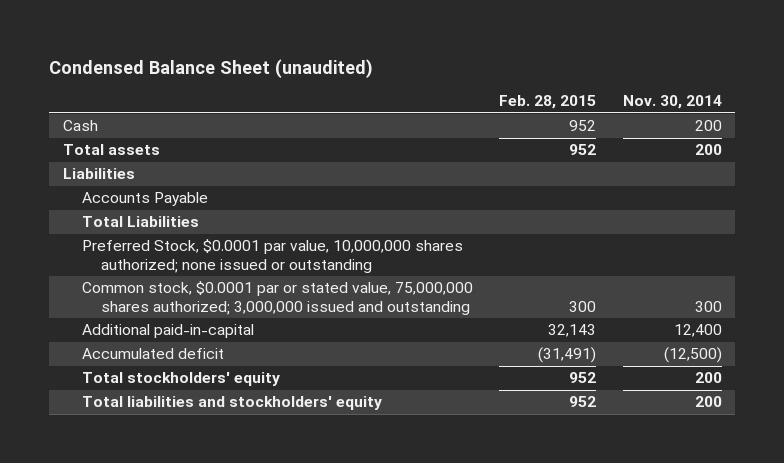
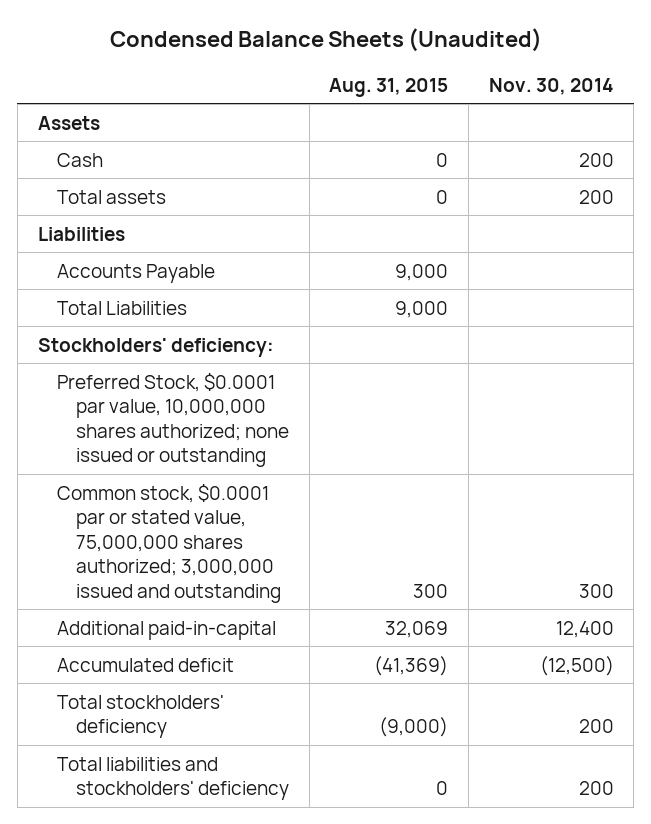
- Condensed Balance Sheet (unaudited)
+ Condensed Balance Sheets (Unaudited)
- | Feb. 28, 2015 | Nov. 30, 2014
+ | Aug. 31, 2015 | Nov. 30, 2014
+ Assets
+ Stockholders' deficiency:
- Total stockholders' equity | 952 | 200
- Total liabilities and stockholders' equity | 952 | 200
+ Total stockholders' deficiency | (9,000) | 200
+ Total liabilities and stockholders' deficiency | 0 | 200

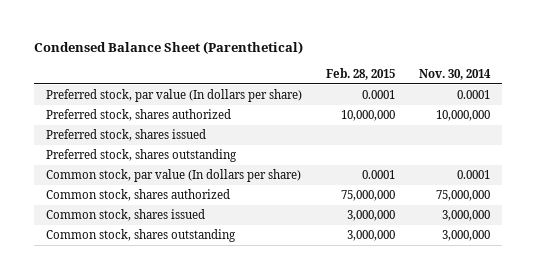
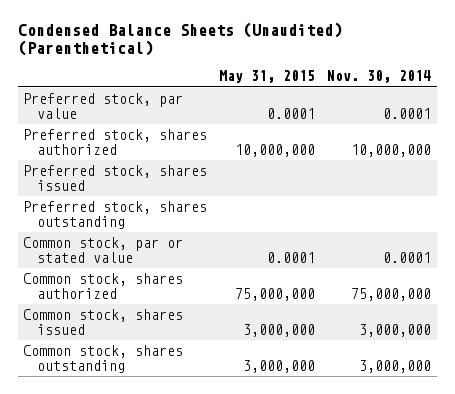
- Condensed Balance Sheet (Parenthetical)
+ Condensed Balance Sheets (Unaudited) (Parenthetical)
- | Feb. 28, 2015 | Nov. 30, 2014
+ | May 31, 2015 | Nov. 30, 2014
- Preferred stock, par value (In dollars per share) | 0.0001 | 0.0001
+ Preferred stock, par value | 0.0001 | 0.0001
- Common stock, par value (In dollars per share) | 0.0001 | 0.0001
+ Common stock, par or stated value | 0.0001 | 0.0001

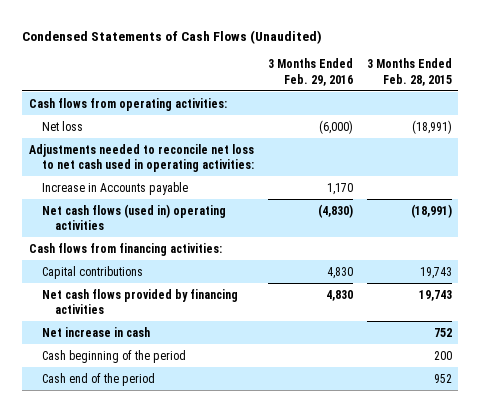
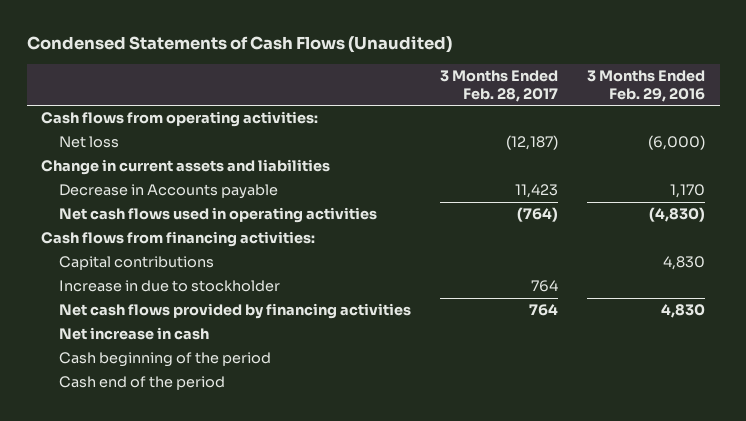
- | 3 Months Ended Feb. 29, 2016 | 3 Months Ended Feb. 28, 2015
+ | 3 Months Ended Feb. 28, 2017 | 3 Months Ended Feb. 29, 2016
- Adjustments needed to reconcile net loss to net cash used in operating activities:
- Increase in Accounts payable | 1,170 |
- Net cash flows (used in) operating activities | (4,830) | (18,991)
+ Change in current assets and liabilities
+ Decrease in Accounts payable | 11,423 | 1,170
+ Net cash flows used in operating activities | (764) | (4,830)
+ Increase in due to stockholder | 764 |

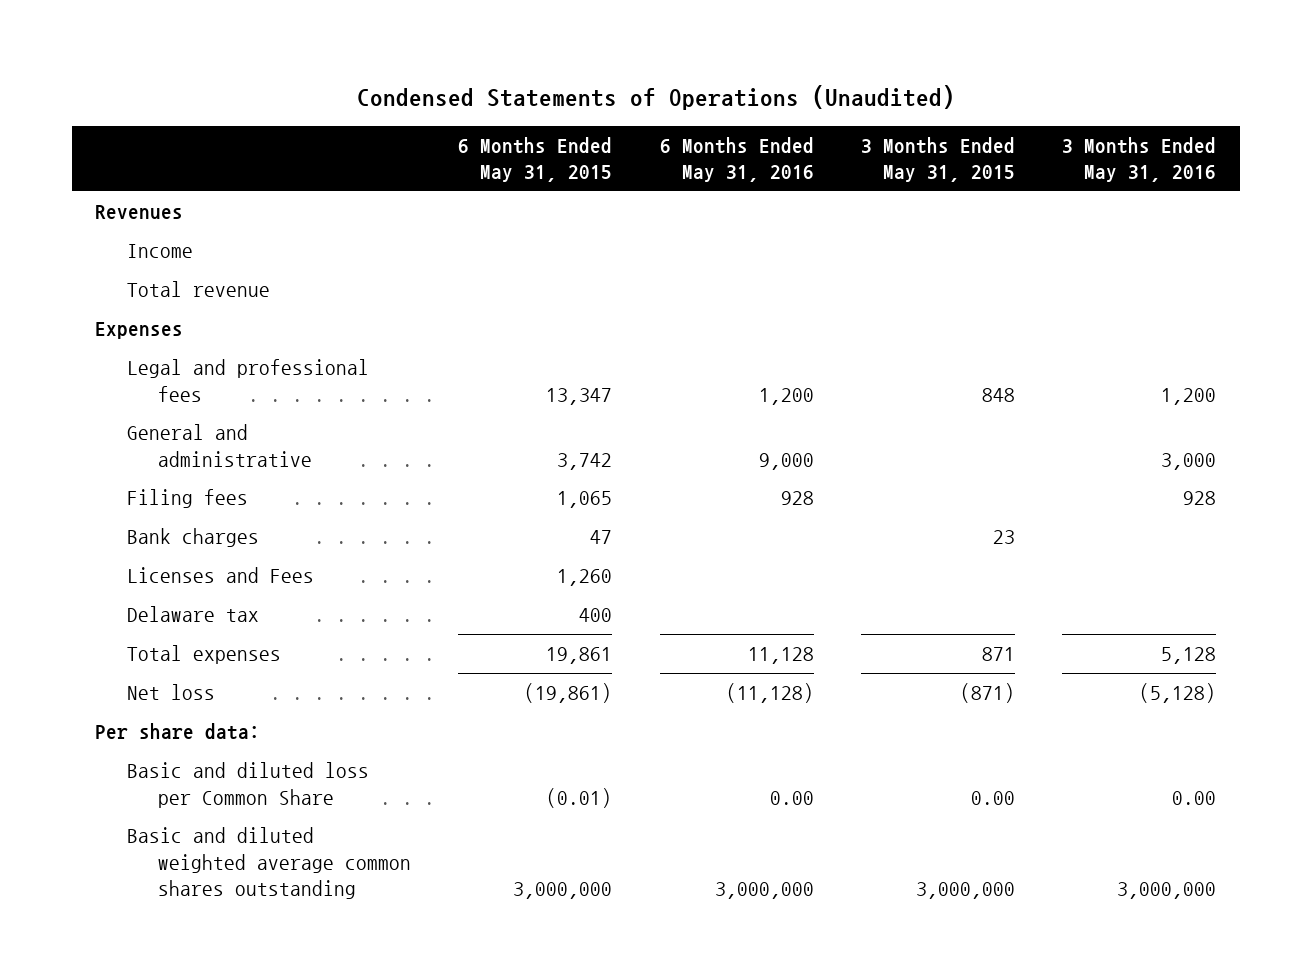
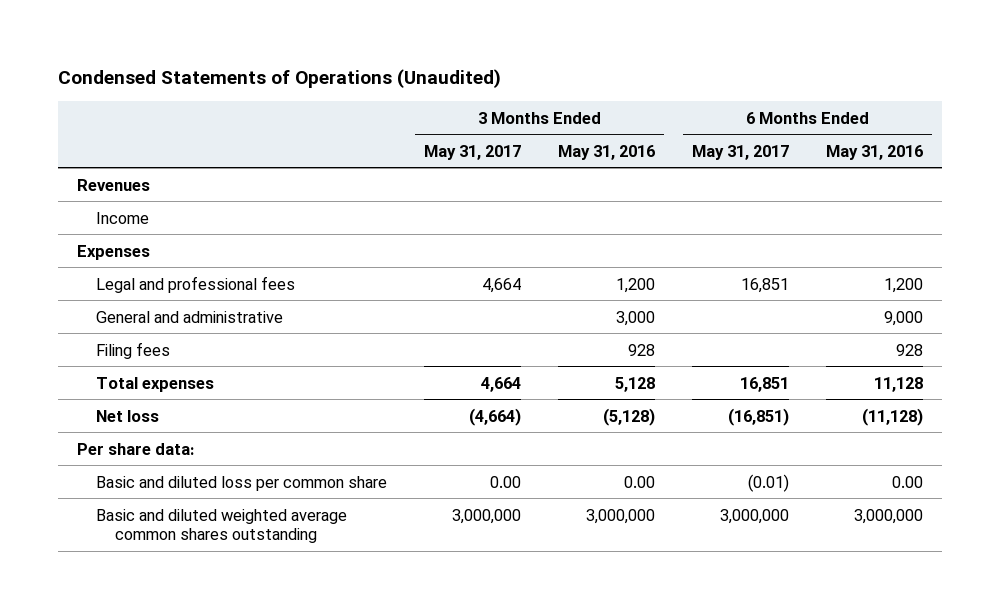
- | 6 Months Ended May 31, 2015 | 6 Months Ended May 31, 2016 | 3 Months Ended May 31, 2015 | 3 Months Ended May 31, 2016
+ | 3 Months Ended May 31, 2017 | 3 Months Ended May 31, 2016 | 6 Months Ended May 31, 2017 | 6 Months Ended May 31, 2016
- Total revenue
- Bank charges | 47 | | 23 |
- Licenses and Fees | 1,260 | | |
- Delaware tax | 400 | | |
- Basic and diluted loss per Common Share | (0.01) | 0.00 | 0.00 | 0.00
+ Basic and diluted loss per common share | 0.00 | 0.00 | (0.01) | 0.00

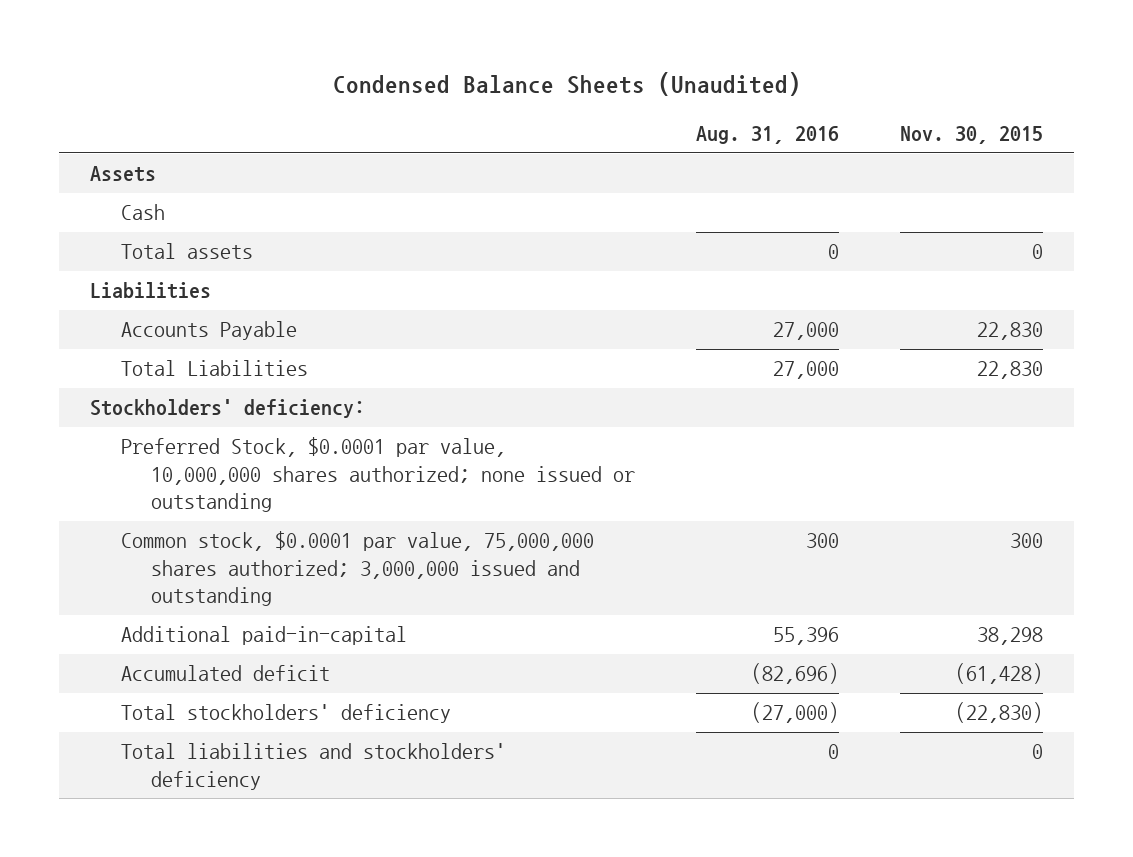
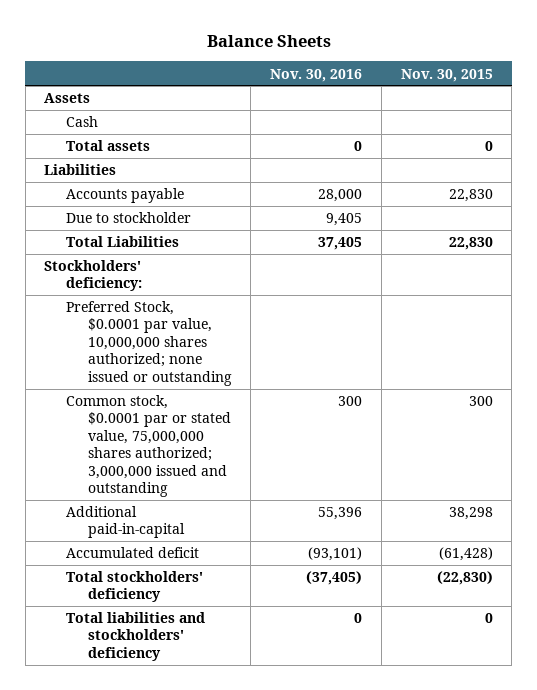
- Condensed Balance Sheets (Unaudited)
+ Balance Sheets
- | Aug. 31, 2016 | Nov. 30, 2015
+ | Nov. 30, 2016 | Nov. 30, 2015
- Accounts Payable | 27,000 | 22,830
+ Accounts payable | 28,000 | 22,830
+ Due to stockholder | 9,405 |
- Common stock, $0.0001 par value, 75,000,000 shares authorized; 3,000,000 issued and outstanding | 300 | 300
+ Common stock, $0.0001 par or stated value, 75,000,000 shares authorized; 3,000,000 issued and outstanding | 300 | 300

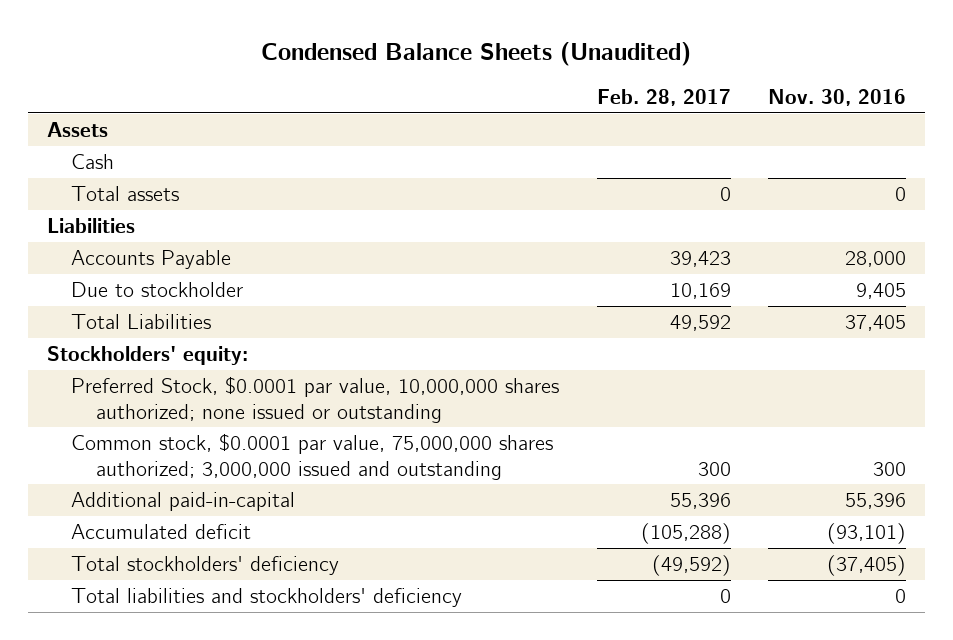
- Balance Sheets
+ Condensed Balance Sheets (Unaudited)
- | Nov. 30, 2016 | Nov. 30, 2015
+ | Feb. 28, 2017 | Nov. 30, 2016
- Accounts payable | 28,000 | 22,830
+ Accounts Payable | 39,423 | 28,000
- Stockholders' deficiency:
+ Stockholders' equity:
- Common stock, $0.0001 par or stated value, 75,000,000 shares authorized; 3,000,000 issued and outstanding | 300 | 300
+ Common stock, $0.0001 par value, 75,000,000 shares authorized; 3,000,000 issued and outstanding | 300 | 300

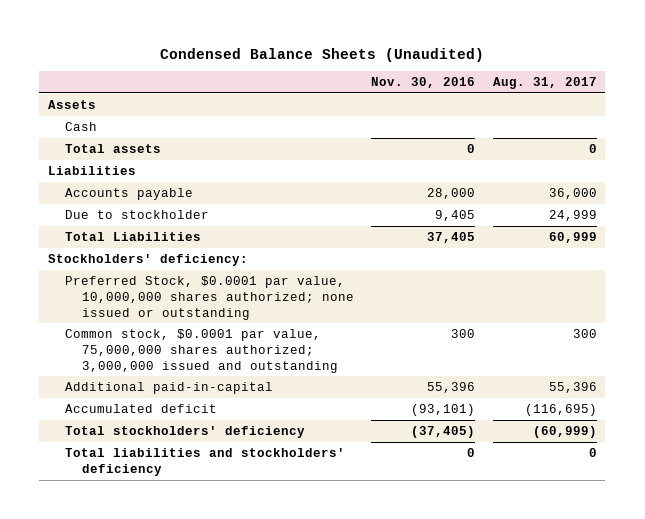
- | Feb. 28, 2017 | Nov. 30, 2016
+ | Nov. 30, 2016 | Aug. 31, 2017
- Accounts Payable | 39,423 | 28,000
+ Accounts payable | 28,000 | 36,000
- Stockholders' equity:
+ Stockholders' deficiency:

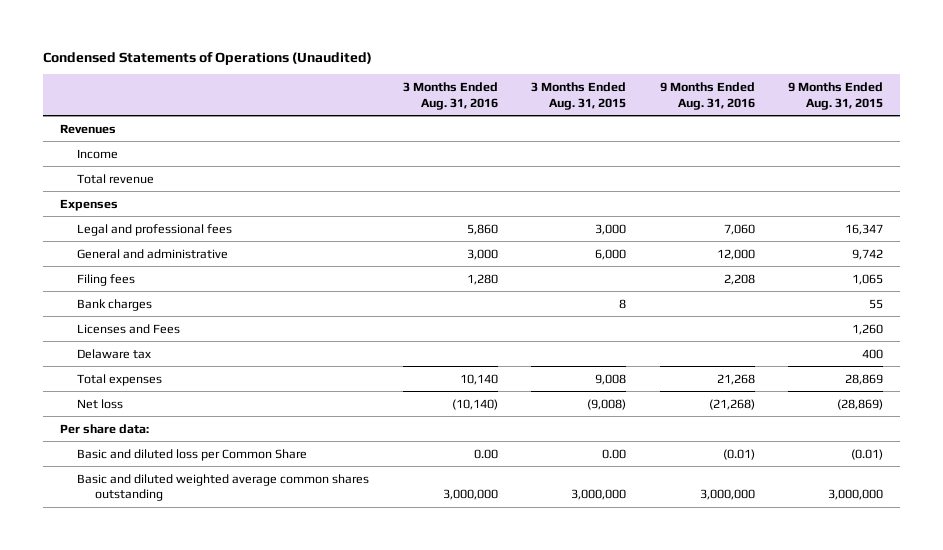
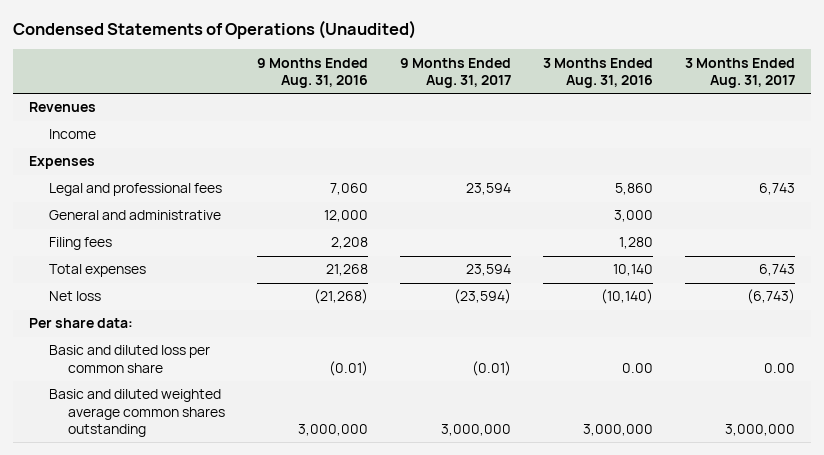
- | 3 Months Ended Aug. 31, 2016 | 3 Months Ended Aug. 31, 2015 | 9 Months Ended Aug. 31, 2016 | 9 Months Ended Aug. 31, 2015
+ | 9 Months Ended Aug. 31, 2016 | 9 Months Ended Aug. 31, 2017 | 3 Months Ended Aug. 31, 2016 | 3 Months Ended Aug. 31, 2017
- Total revenue
- Bank charges | | 8 | | 55
- Licenses and Fees | | | | 1,260
- Delaware tax | | | | 400
- Basic and diluted loss per Common Share | 0.00 | 0.00 | (0.01) | (0.01)
+ Basic and diluted loss per common share | (0.01) | (0.01) | 0.00 | 0.00

